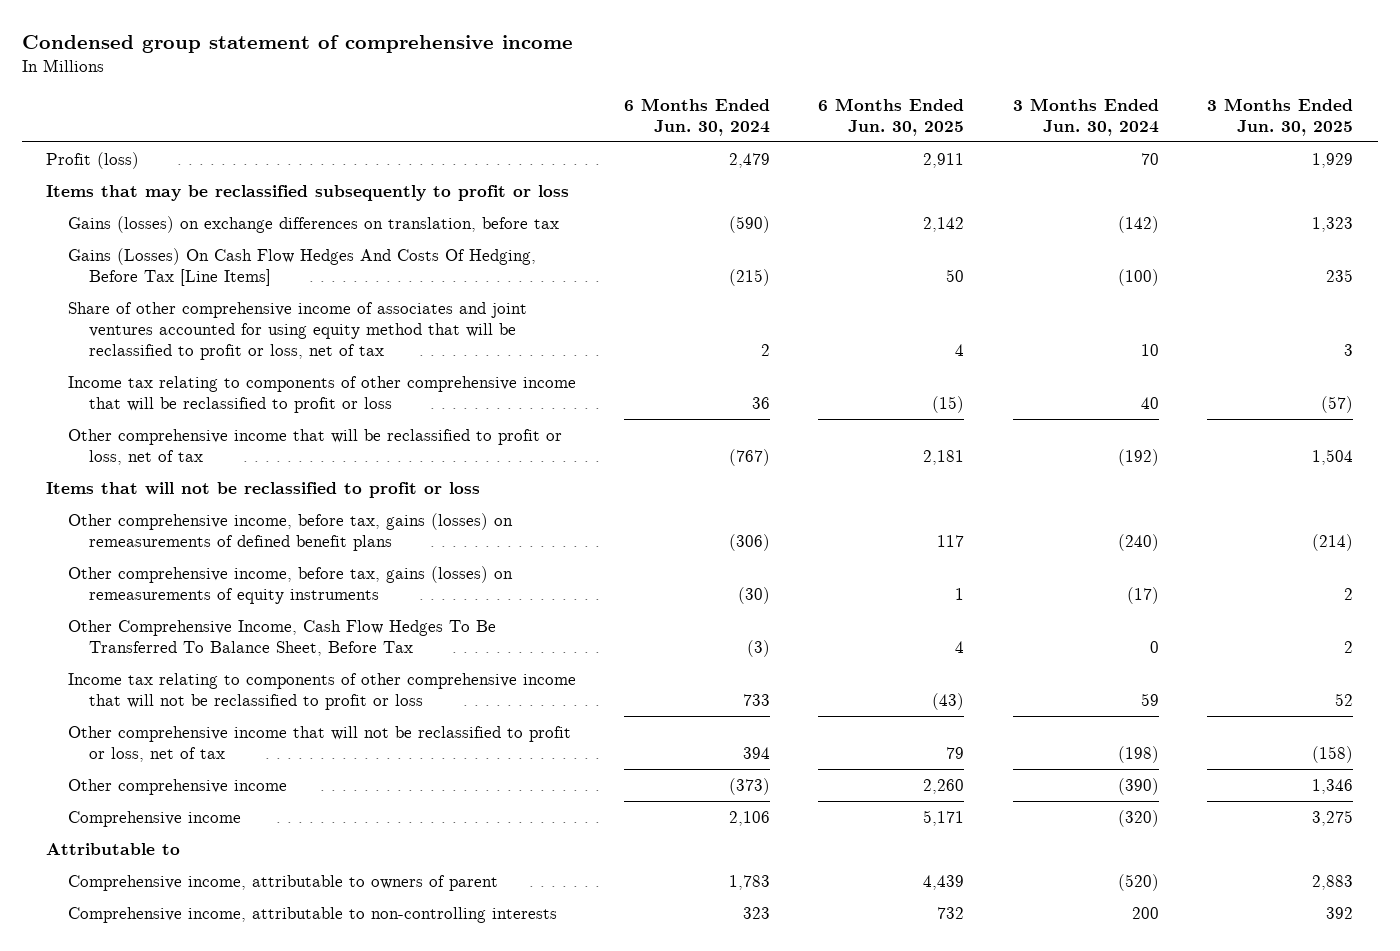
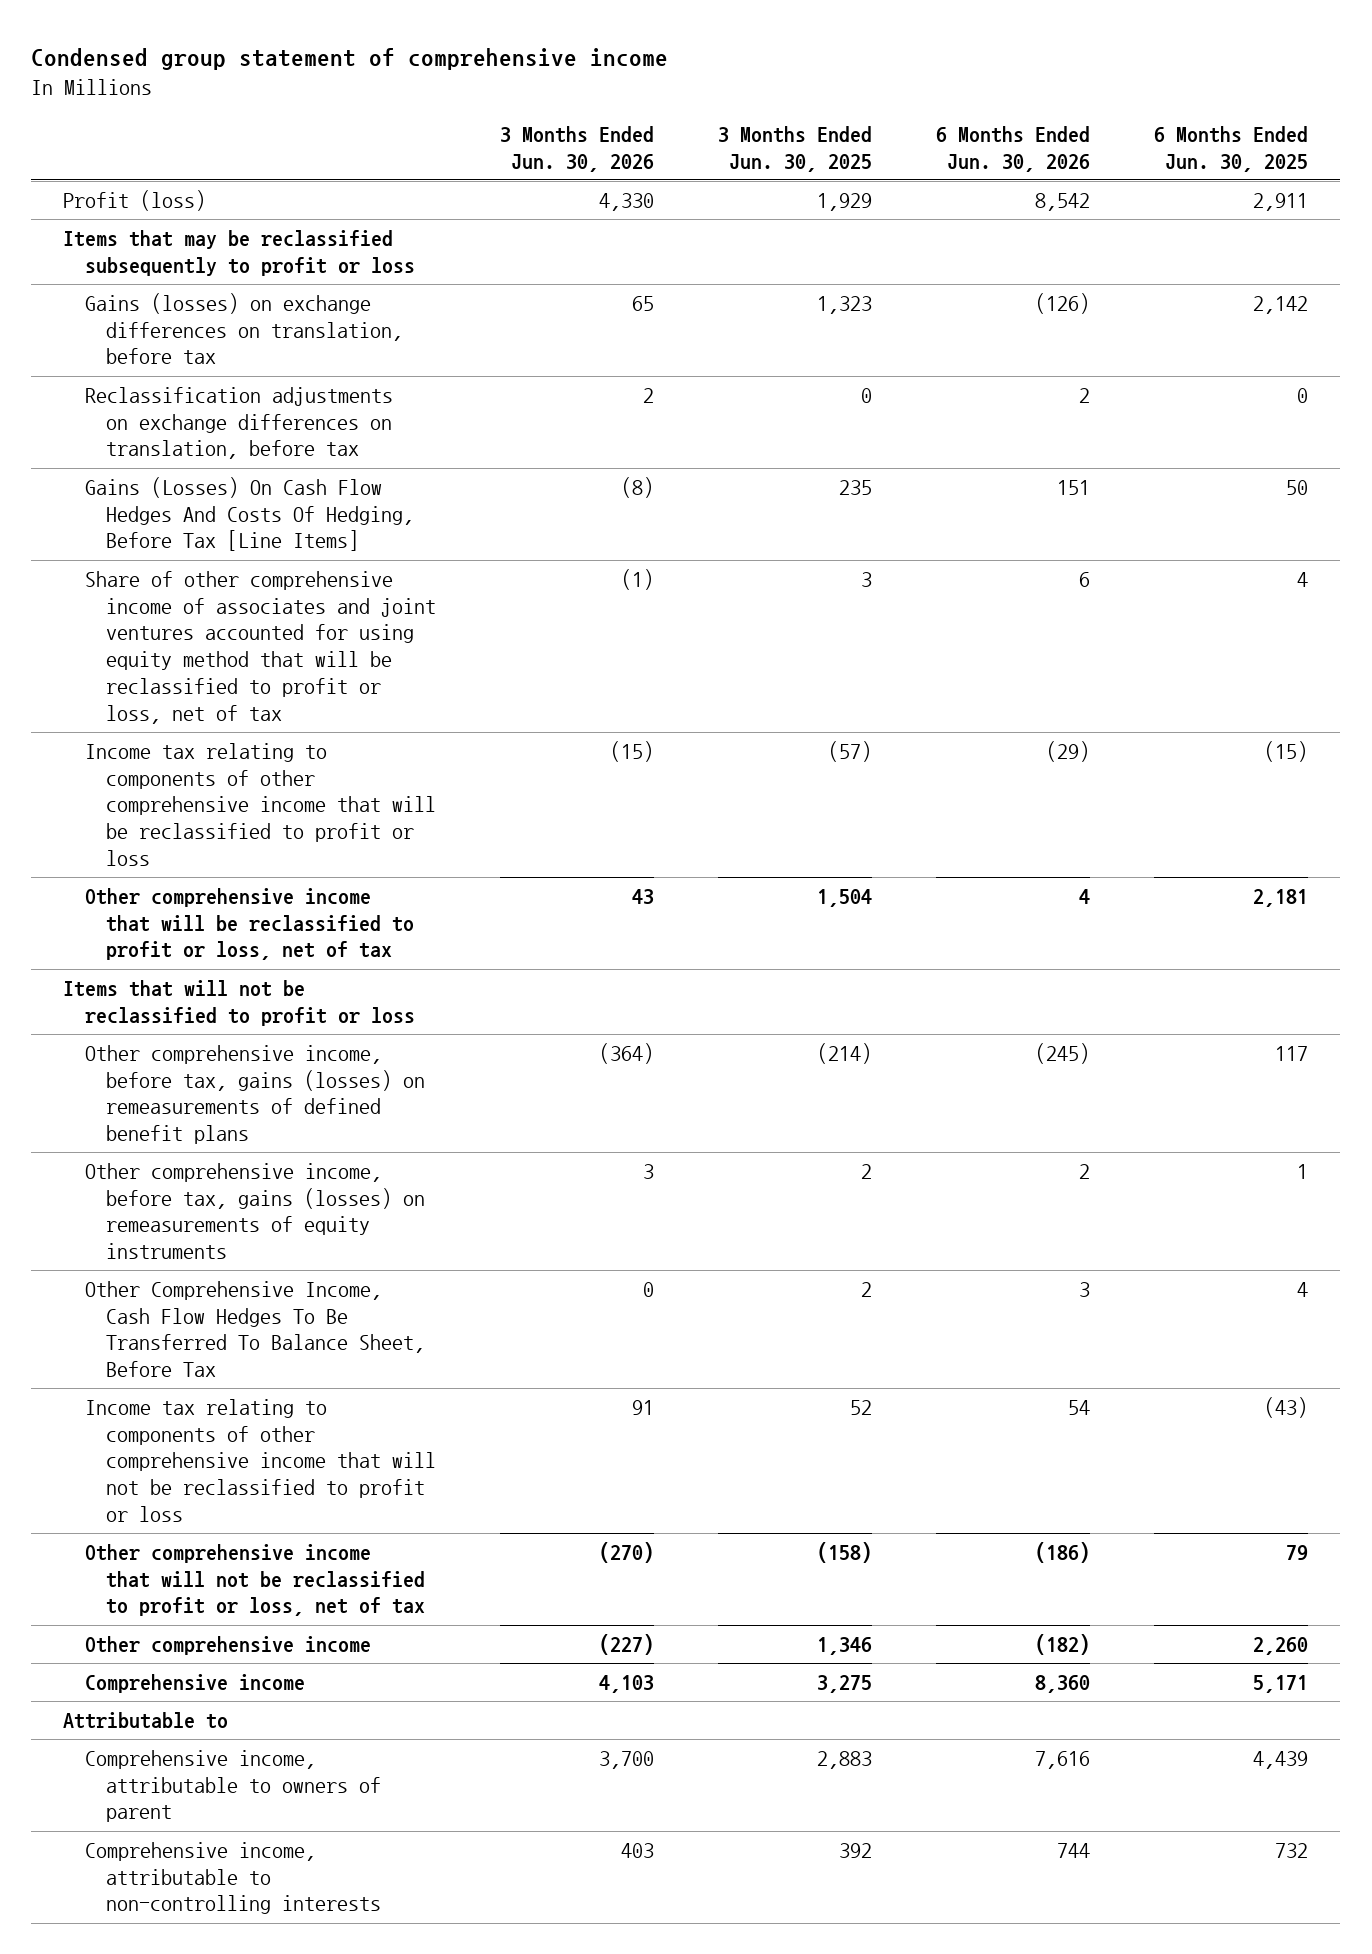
- | 6 Months Ended Jun. 30, 2024 | 6 Months Ended Jun. 30, 2025 | 3 Months Ended Jun. 30, 2024 | 3 Months Ended Jun. 30, 2025
+ | 3 Months Ended Jun. 30, 2026 | 3 Months Ended Jun. 30, 2025 | 6 Months Ended Jun. 30, 2026 | 6 Months Ended Jun. 30, 2025
+ Reclassification adjustments on exchange differences on translation, before tax | 2 | 0 | 2 | 0

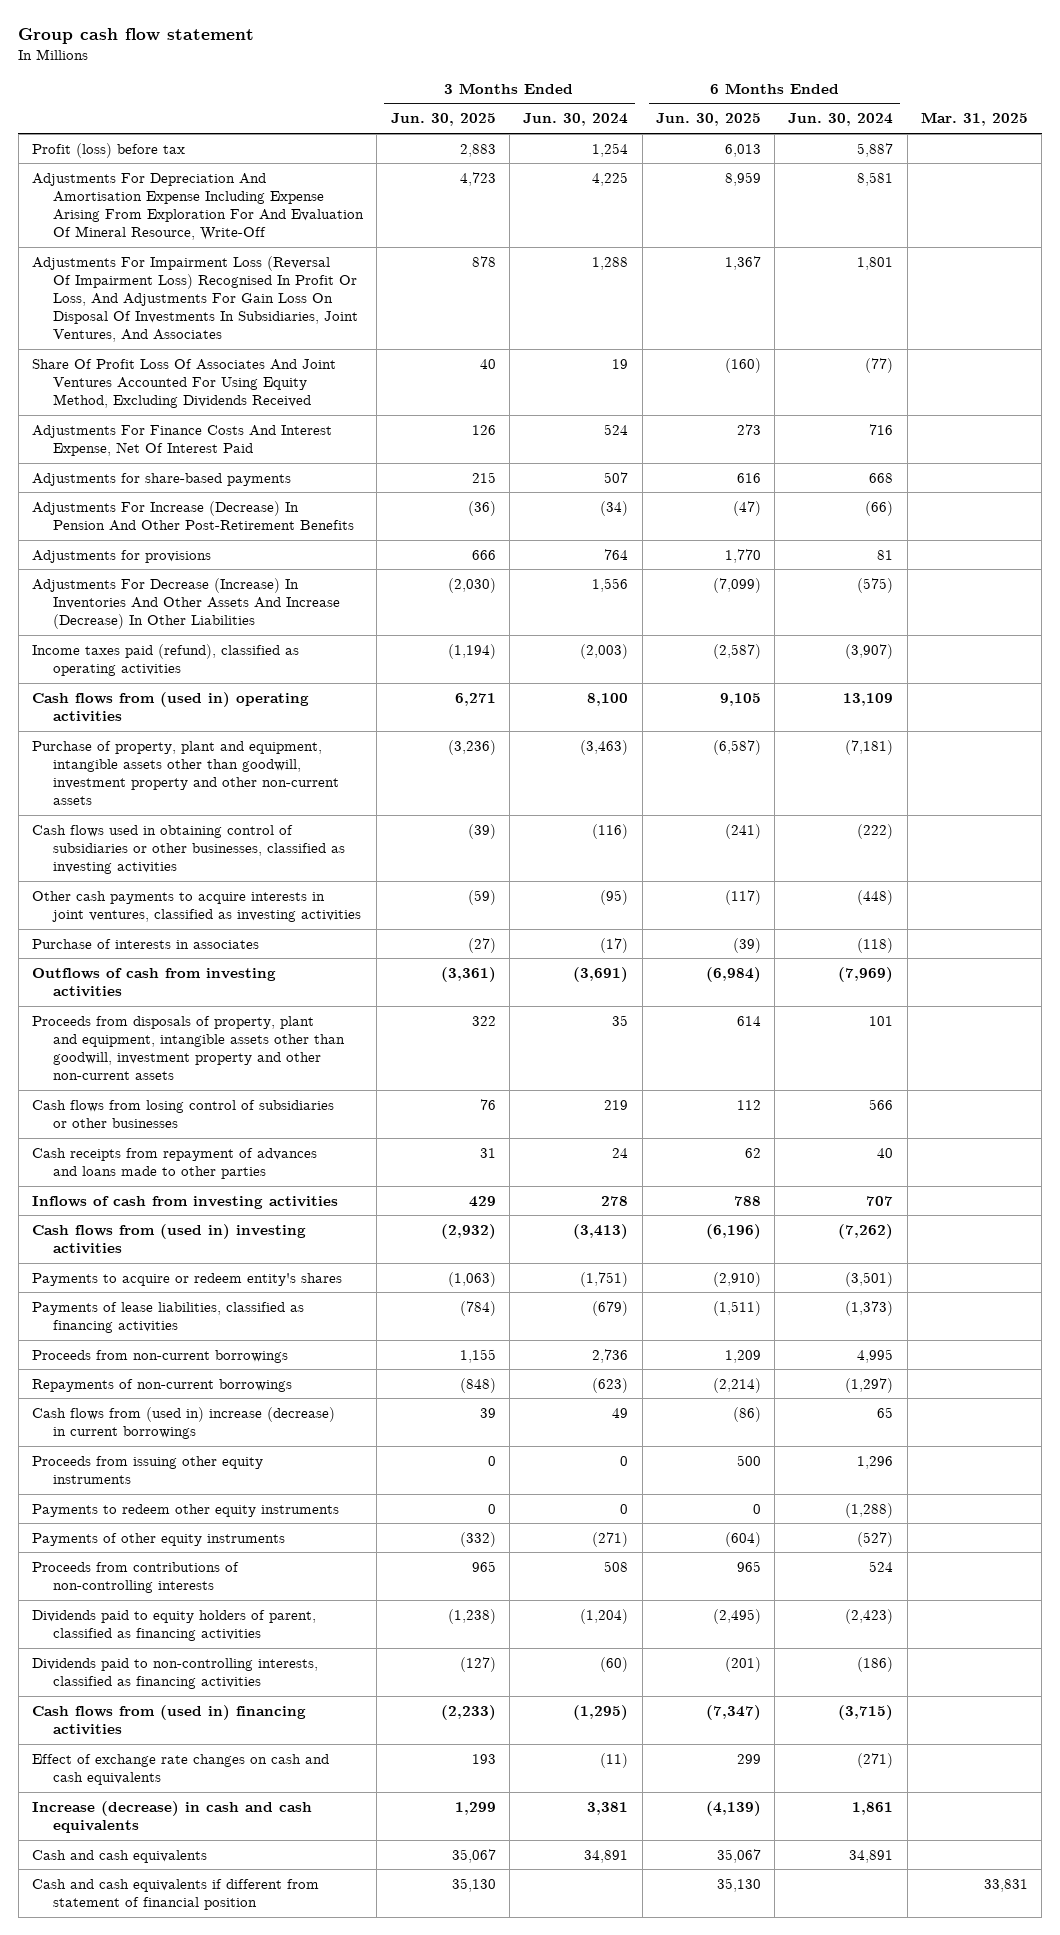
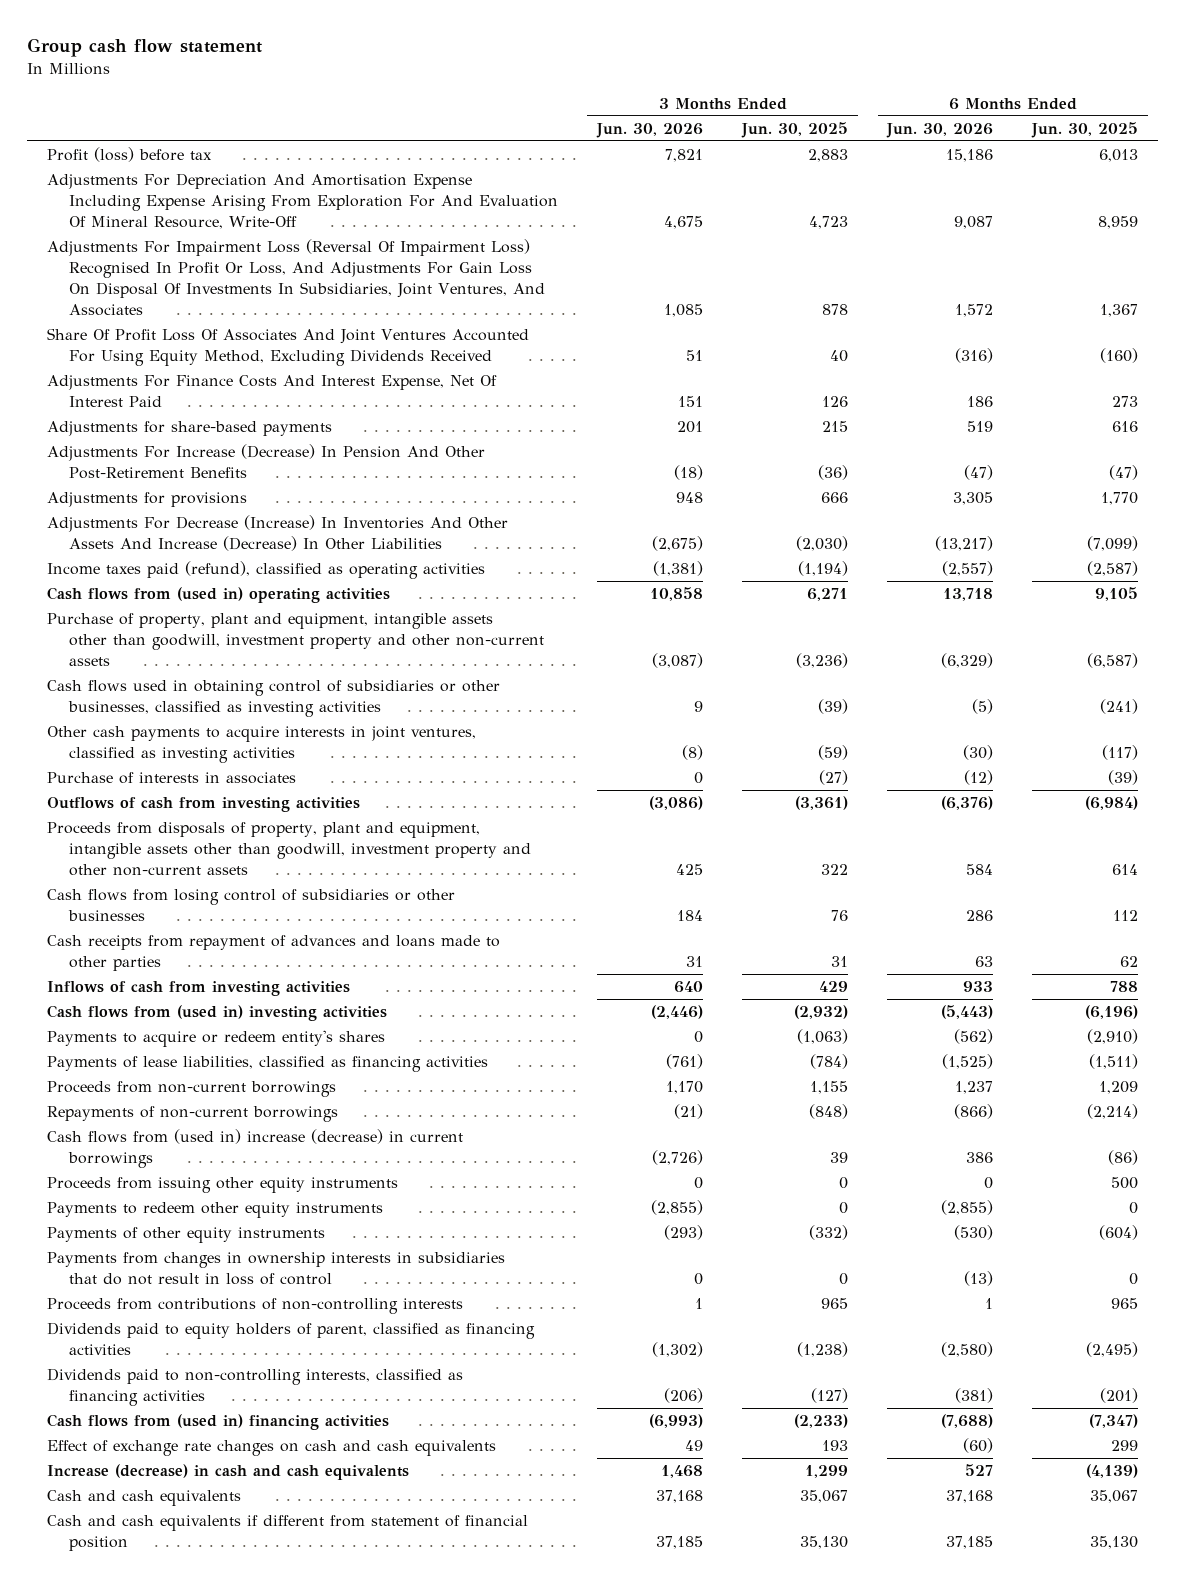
- | 3 Months Ended Jun. 30, 2025 | 3 Months Ended Jun. 30, 2024 | 6 Months Ended Jun. 30, 2025 | 6 Months Ended Jun. 30, 2024 | Mar. 31, 2025
+ | 3 Months Ended Jun. 30, 2026 | 3 Months Ended Jun. 30, 2025 | 6 Months Ended Jun. 30, 2026 | 6 Months Ended Jun. 30, 2025
+ Payments from changes in ownership interests in subsidiaries that do not result in loss of control | 0 | 0 | (13) | 0

